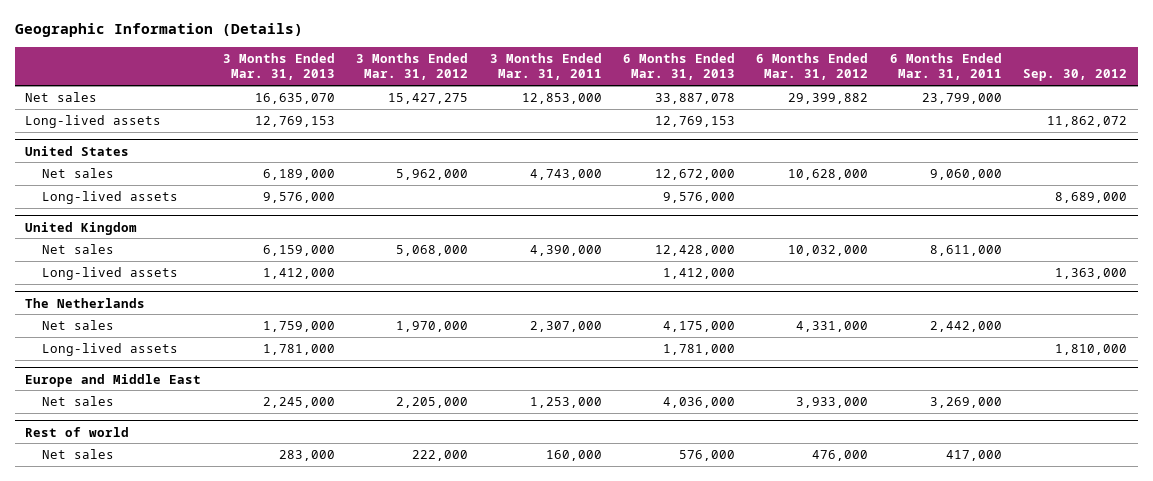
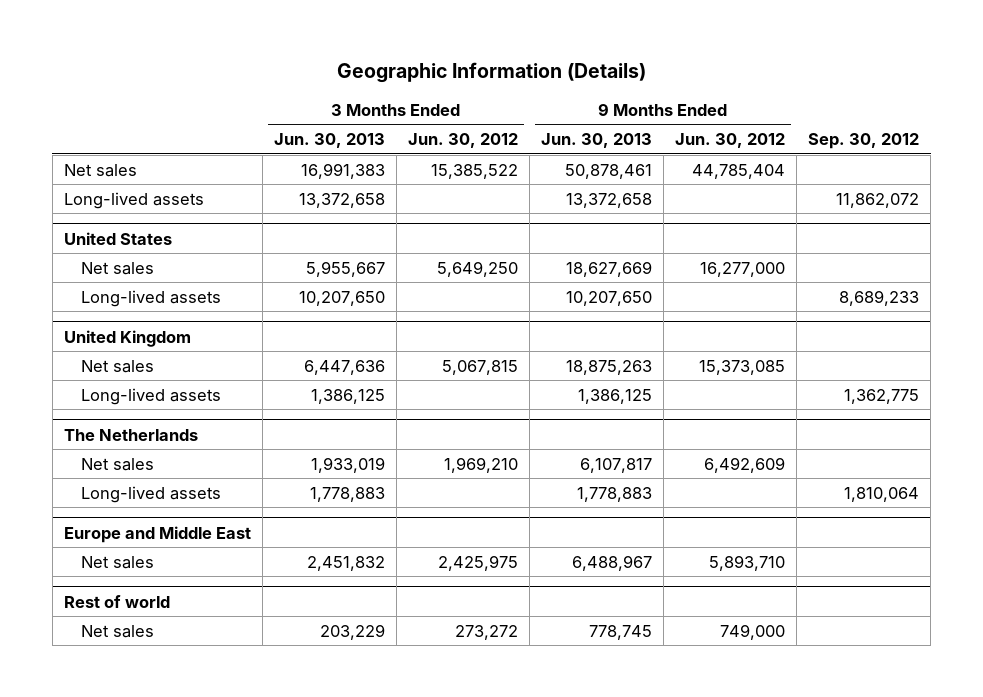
- | 3 Months Ended Mar. 31, 2013 | 3 Months Ended Mar. 31, 2012 | 3 Months Ended Mar. 31, 2011 | 6 Months Ended Mar. 31, 2013 | 6 Months Ended Mar. 31, 2012 | 6 Months Ended Mar. 31, 2011 | Sep. 30, 2012
+ | 3 Months Ended Jun. 30, 2013 | 3 Months Ended Jun. 30, 2012 | 9 Months Ended Jun. 30, 2013 | 9 Months Ended Jun. 30, 2012 | Sep. 30, 2012
@ United States
- Long-lived assets | 9,576,000 | | | 9,576,000 | | | 8,689,000
+ Long-lived assets | 10,207,650 | | 10,207,650 | | 8,689,233
@ United Kingdom
- Long-lived assets | 1,412,000 | | | 1,412,000 | | | 1,363,000
+ Long-lived assets | 1,386,125 | | 1,386,125 | | 1,362,775
@ The Netherlands
- Long-lived assets | 1,781,000 | | | 1,781,000 | | | 1,810,000
+ Long-lived assets | 1,778,883 | | 1,778,883 | | 1,810,064

